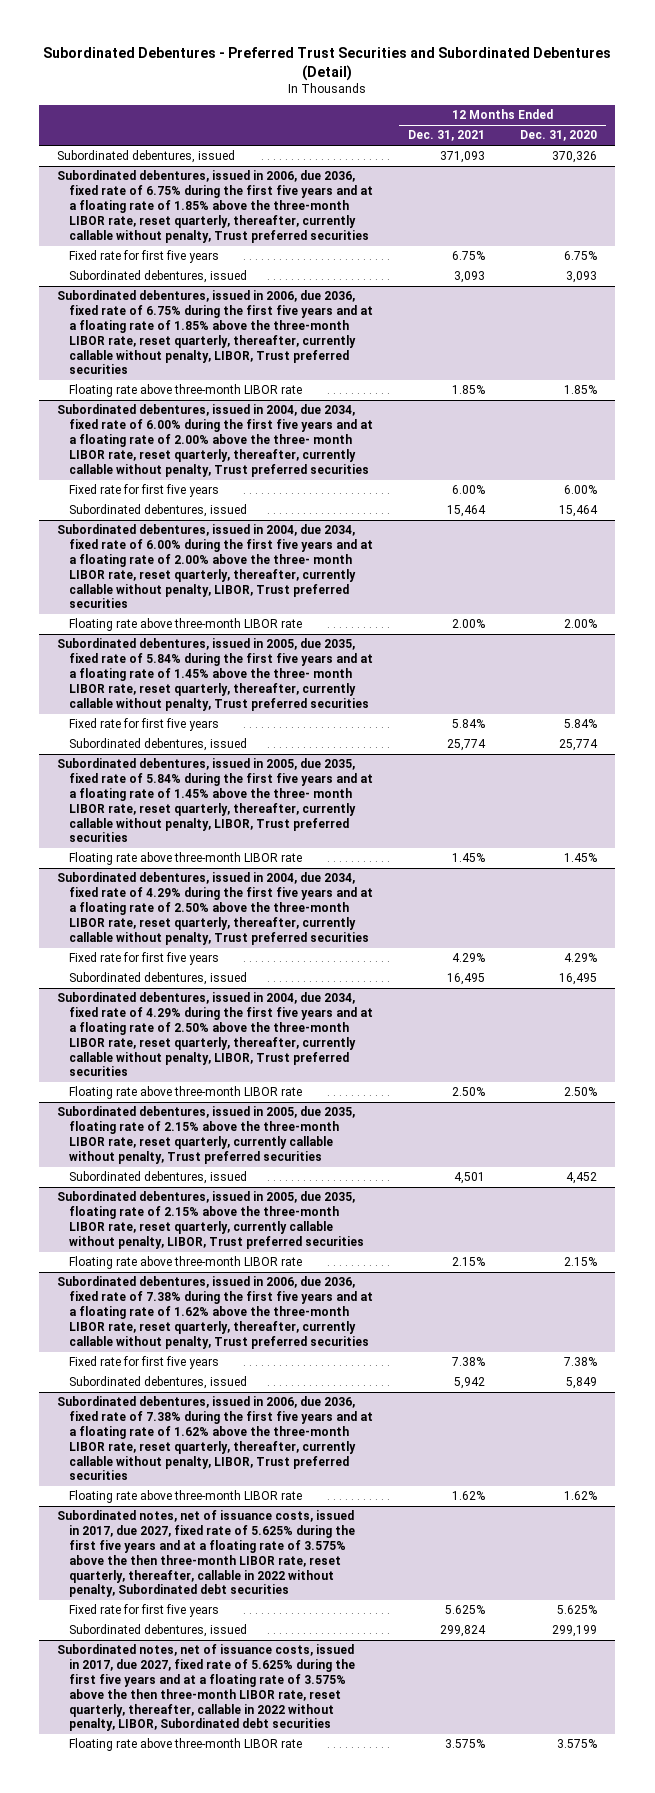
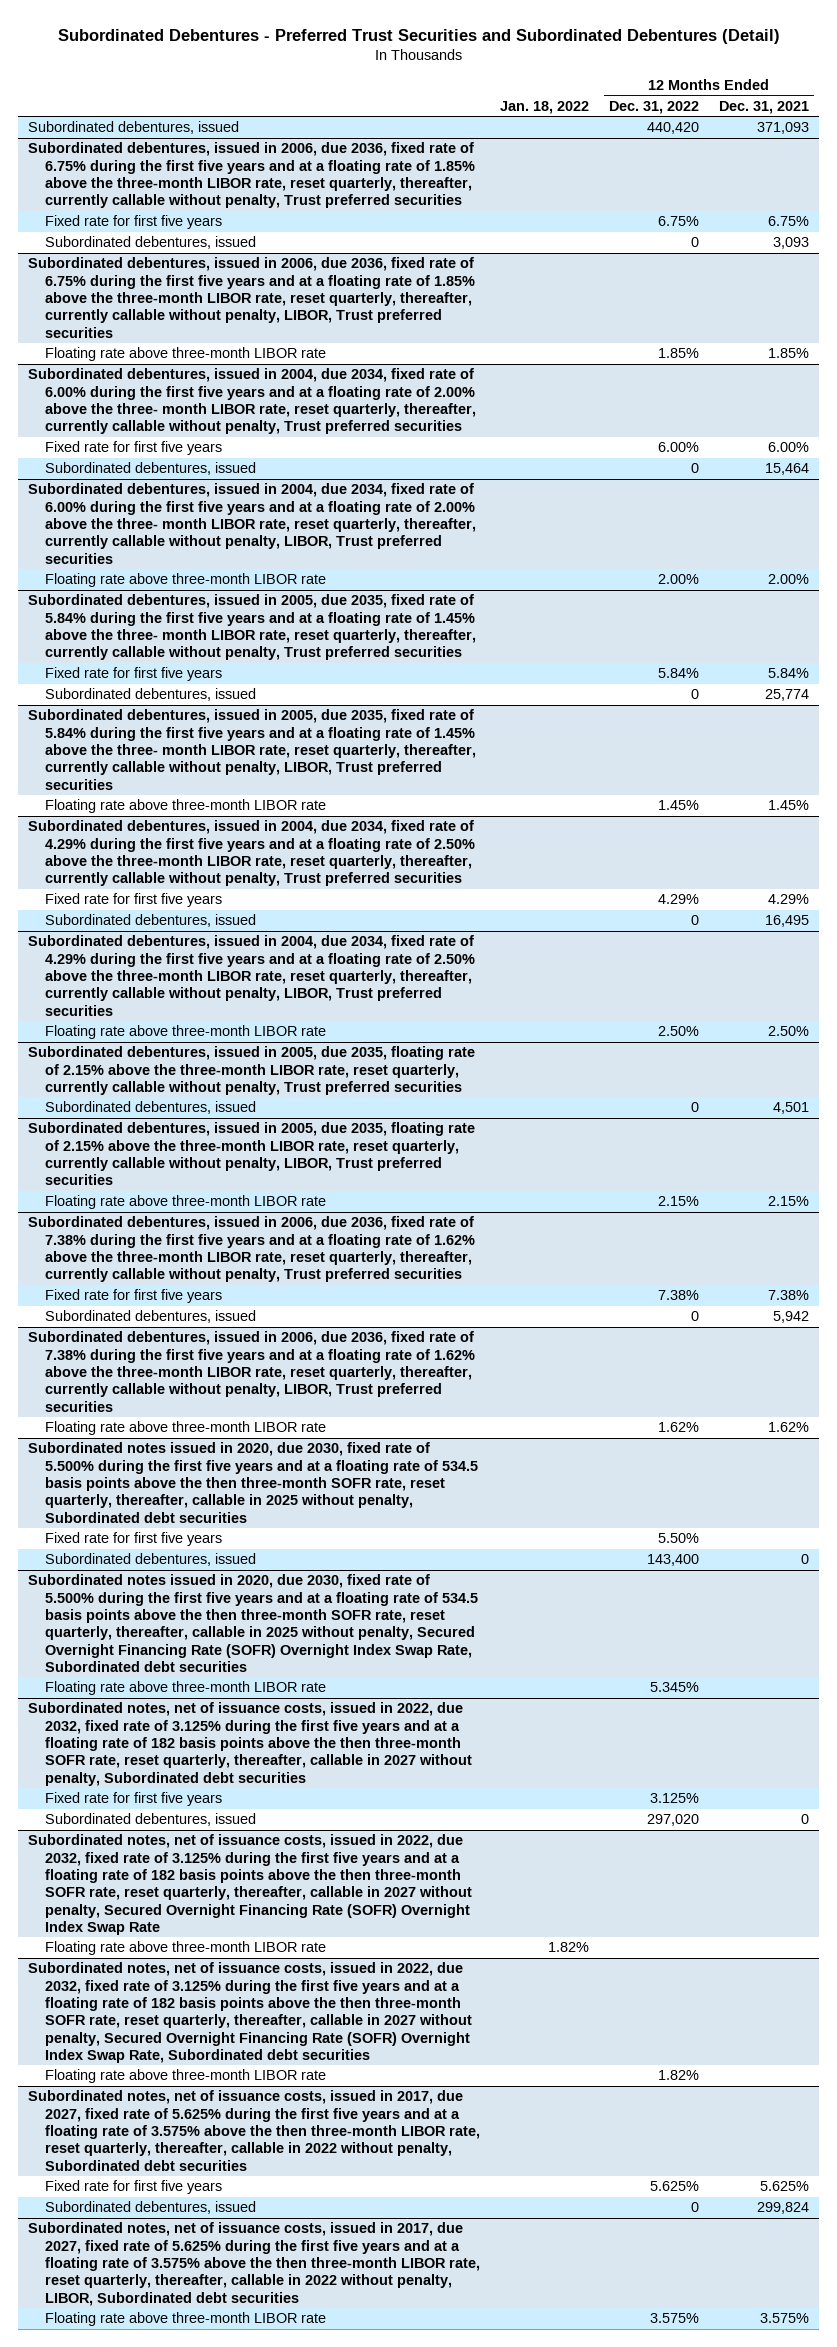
- | 12 Months Ended Dec. 31, 2021 | 12 Months Ended Dec. 31, 2020
+ | Jan. 18, 2022 | 12 Months Ended Dec. 31, 2022 | 12 Months Ended Dec. 31, 2021
+ Subordinated notes issued in 2020, due 2030, fixed rate of 5.500% during the first five years and at a floating rate of 534.5 basis points above the then three-month SOFR rate, reset quarterly, thereafter, callable in 2025 without penalty, Subordinated debt securities
+ Fixed rate for first five years | | 5.50% |
+ Subordinated debentures, issued | | 143,400 | 0
+ Subordinated notes issued in 2020, due 2030, fixed rate of 5.500% during the first five years and at a floating rate of 534.5 basis points above the then three-month SOFR rate, reset quarterly, thereafter, callable in 2025 without penalty, Secured Overnight Financing Rate (SOFR) Overnight Index Swap Rate, Subordinated debt securities
+ Floating rate above three-month LIBOR rate | | 5.345% |
+ Subordinated notes, net of issuance costs, issued in 2022, due 2032, fixed rate of 3.125% during the first five years and at a floating rate of 182 basis points above the then three-month SOFR rate, reset quarterly, thereafter, callable in 2027 without penalty, Subordinated debt securities
+ Fixed rate for first five years | | 3.125% |
+ Subordinated debentures, issued | | 297,020 | 0
+ Subordinated notes, net of issuance costs, issued in 2022, due 2032, fixed rate of 3.125% during the first five years and at a floating rate of 182 basis points above the then three-month SOFR rate, reset quarterly, thereafter, callable in 2027 without penalty, Secured Overnight Financing Rate (SOFR) Overnight Index Swap Rate
+ Floating rate above three-month LIBOR rate | 1.82% | |
+ Subordinated notes, net of issuance costs, issued in 2022, due 2032, fixed rate of 3.125% during the first five years and at a floating rate of 182 basis points above the then three-month SOFR rate, reset quarterly, thereafter, callable in 2027 without penalty, Secured Overnight Financing Rate (SOFR) Overnight Index Swap Rate, Subordinated debt securities
+ Floating rate above three-month LIBOR rate | | 1.82% |

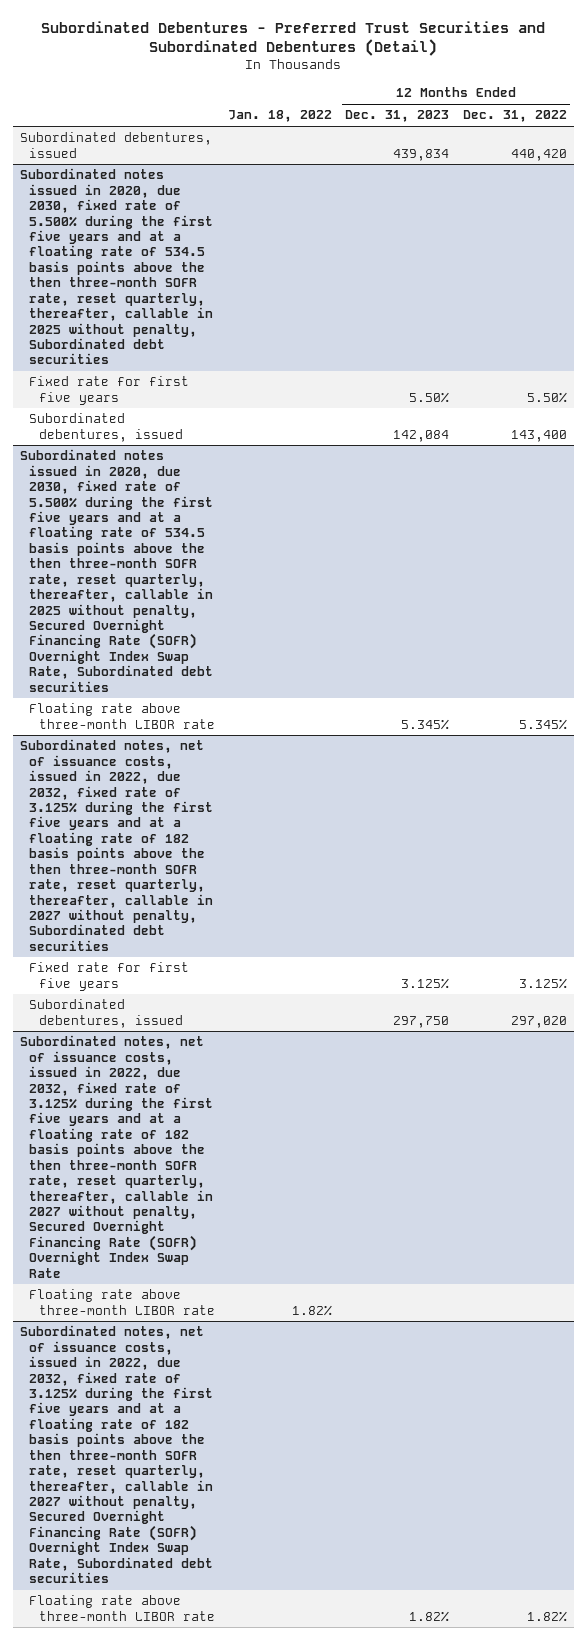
- | Jan. 18, 2022 | 12 Months Ended Dec. 31, 2022 | 12 Months Ended Dec. 31, 2021
+ | Jan. 18, 2022 | 12 Months Ended Dec. 31, 2023 | 12 Months Ended Dec. 31, 2022
- Subordinated debentures, issued in 2006, due 2036, fixed rate of 6.75% during the first five years and at a floating rate of 1.85% above the three-month LIBOR rate, reset quarterly, thereafter, currently callable without penalty, Trust preferred securities
- Fixed rate for first five years | | 6.75% | 6.75%
- Subordinated debentures, issued | | 0 | 3,093
- Subordinated debentures, issued in 2006, due 2036, fixed rate of 6.75% during the first five years and at a floating rate of 1.85% above the three-month LIBOR rate, reset quarterly, thereafter, currently callable without penalty, LIBOR, Trust preferred securities
- Floating rate above three-month LIBOR rate | | 1.85% | 1.85%
- Subordinated debentures, issued in 2004, due 2034, fixed rate of 6.00% during the first five years and at a floating rate of 2.00% above the three- month LIBOR rate, reset quarterly, thereafter, currently callable without penalty, Trust preferred securities
- Fixed rate for first five years | | 6.00% | 6.00%
- Subordinated debentures, issued | | 0 | 15,464
- Subordinated debentures, issued in 2004, due 2034, fixed rate of 6.00% during the first five years and at a floating rate of 2.00% above the three- month LIBOR rate, reset quarterly, thereafter, currently callable without penalty, LIBOR, Trust preferred securities
- Floating rate above three-month LIBOR rate | | 2.00% | 2.00%
- Subordinated debentures, issued in 2005, due 2035, fixed rate of 5.84% during the first five years and at a floating rate of 1.45% above the three- month LIBOR rate, reset quarterly, thereafter, currently callable without penalty, Trust preferred securities
- Fixed rate for first five years | | 5.84% | 5.84%
- Subordinated debentures, issued | | 0 | 25,774
- Subordinated debentures, issued in 2005, due 2035, fixed rate of 5.84% during the first five years and at a floating rate of 1.45% above the three- month LIBOR rate, reset quarterly, thereafter, currently callable without penalty, LIBOR, Trust preferred securities
- Floating rate above three-month LIBOR rate | | 1.45% | 1.45%
- Subordinated debentures, issued in 2004, due 2034, fixed rate of 4.29% during the first five years and at a floating rate of 2.50% above the three-month LIBOR rate, reset quarterly, thereafter, currently callable without penalty, Trust preferred securities
- Fixed rate for first five years | | 4.29% | 4.29%
- Subordinated debentures, issued | | 0 | 16,495
- Subordinated debentures, issued in 2004, due 2034, fixed rate of 4.29% during the first five years and at a floating rate of 2.50% above the three-month LIBOR rate, reset quarterly, thereafter, currently callable without penalty, LIBOR, Trust preferred securities
- Floating rate above three-month LIBOR rate | | 2.50% | 2.50%
- Subordinated debentures, issued in 2005, due 2035, floating rate of 2.15% above the three-month LIBOR rate, reset quarterly, currently callable without penalty, Trust preferred securities
- Subordinated debentures, issued | | 0 | 4,501
- Subordinated debentures, issued in 2005, due 2035, floating rate of 2.15% above the three-month LIBOR rate, reset quarterly, currently callable without penalty, LIBOR, Trust preferred securities
- Floating rate above three-month LIBOR rate | | 2.15% | 2.15%
- Subordinated debentures, issued in 2006, due 2036, fixed rate of 7.38% during the first five years and at a floating rate of 1.62% above the three-month LIBOR rate, reset quarterly, thereafter, currently callable without penalty, Trust preferred securities
- Fixed rate for first five years | | 7.38% | 7.38%
- Subordinated debentures, issued | | 0 | 5,942
- Subordinated debentures, issued in 2006, due 2036, fixed rate of 7.38% during the first five years and at a floating rate of 1.62% above the three-month LIBOR rate, reset quarterly, thereafter, currently callable without penalty, LIBOR, Trust preferred securities
- Floating rate above three-month LIBOR rate | | 1.62% | 1.62%
- Subordinated notes, net of issuance costs, issued in 2017, due 2027, fixed rate of 5.625% during the first five years and at a floating rate of 3.575% above the then three-month LIBOR rate, reset quarterly, thereafter, callable in 2022 without penalty, Subordinated debt securities
- Fixed rate for first five years | | 5.625% | 5.625%
- Subordinated debentures, issued | | 0 | 299,824
- Subordinated notes, net of issuance costs, issued in 2017, due 2027, fixed rate of 5.625% during the first five years and at a floating rate of 3.575% above the then three-month LIBOR rate, reset quarterly, thereafter, callable in 2022 without penalty, LIBOR, Subordinated debt securities
- Floating rate above three-month LIBOR rate | | 3.575% | 3.575%

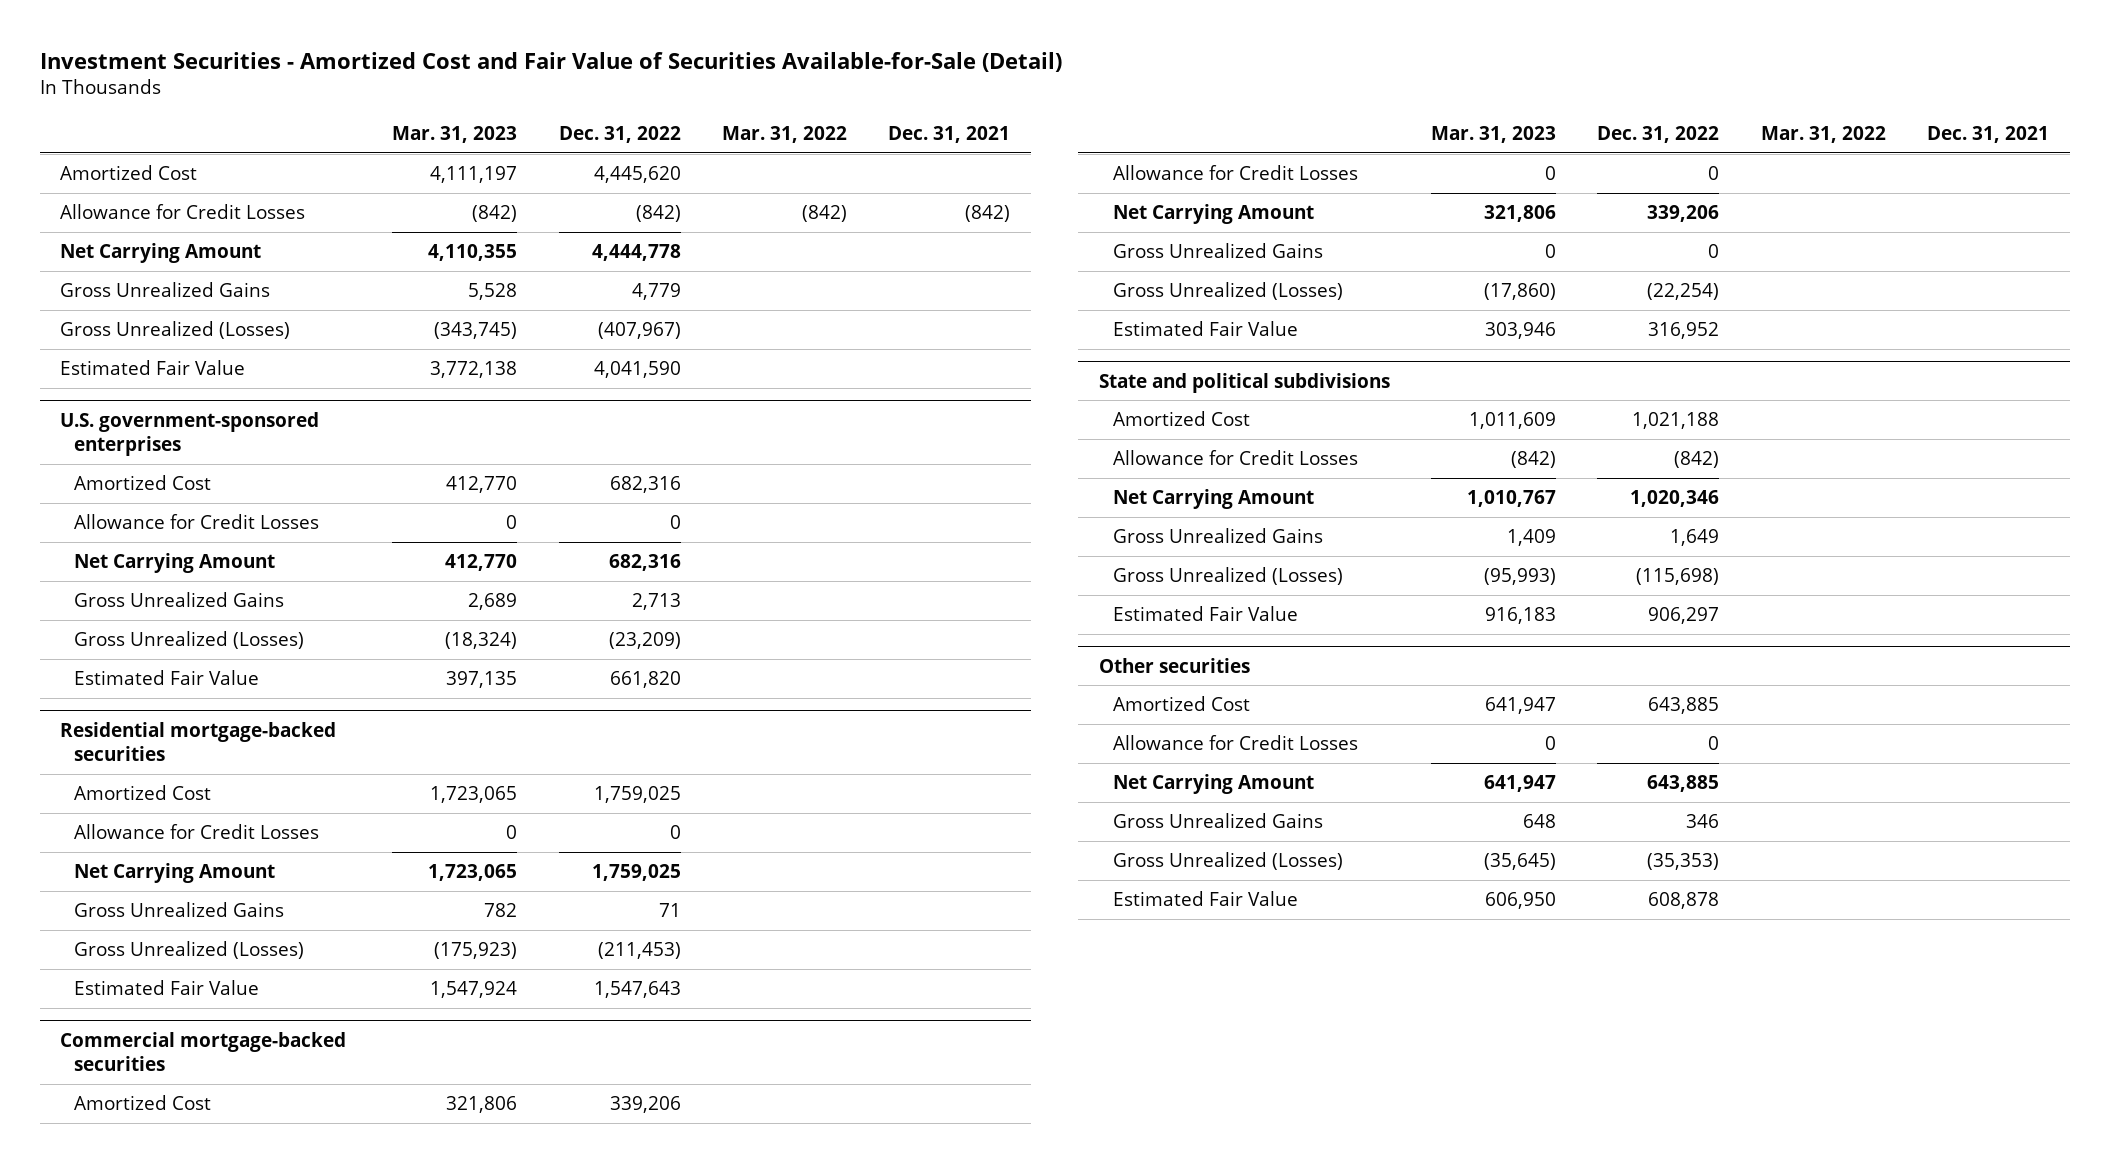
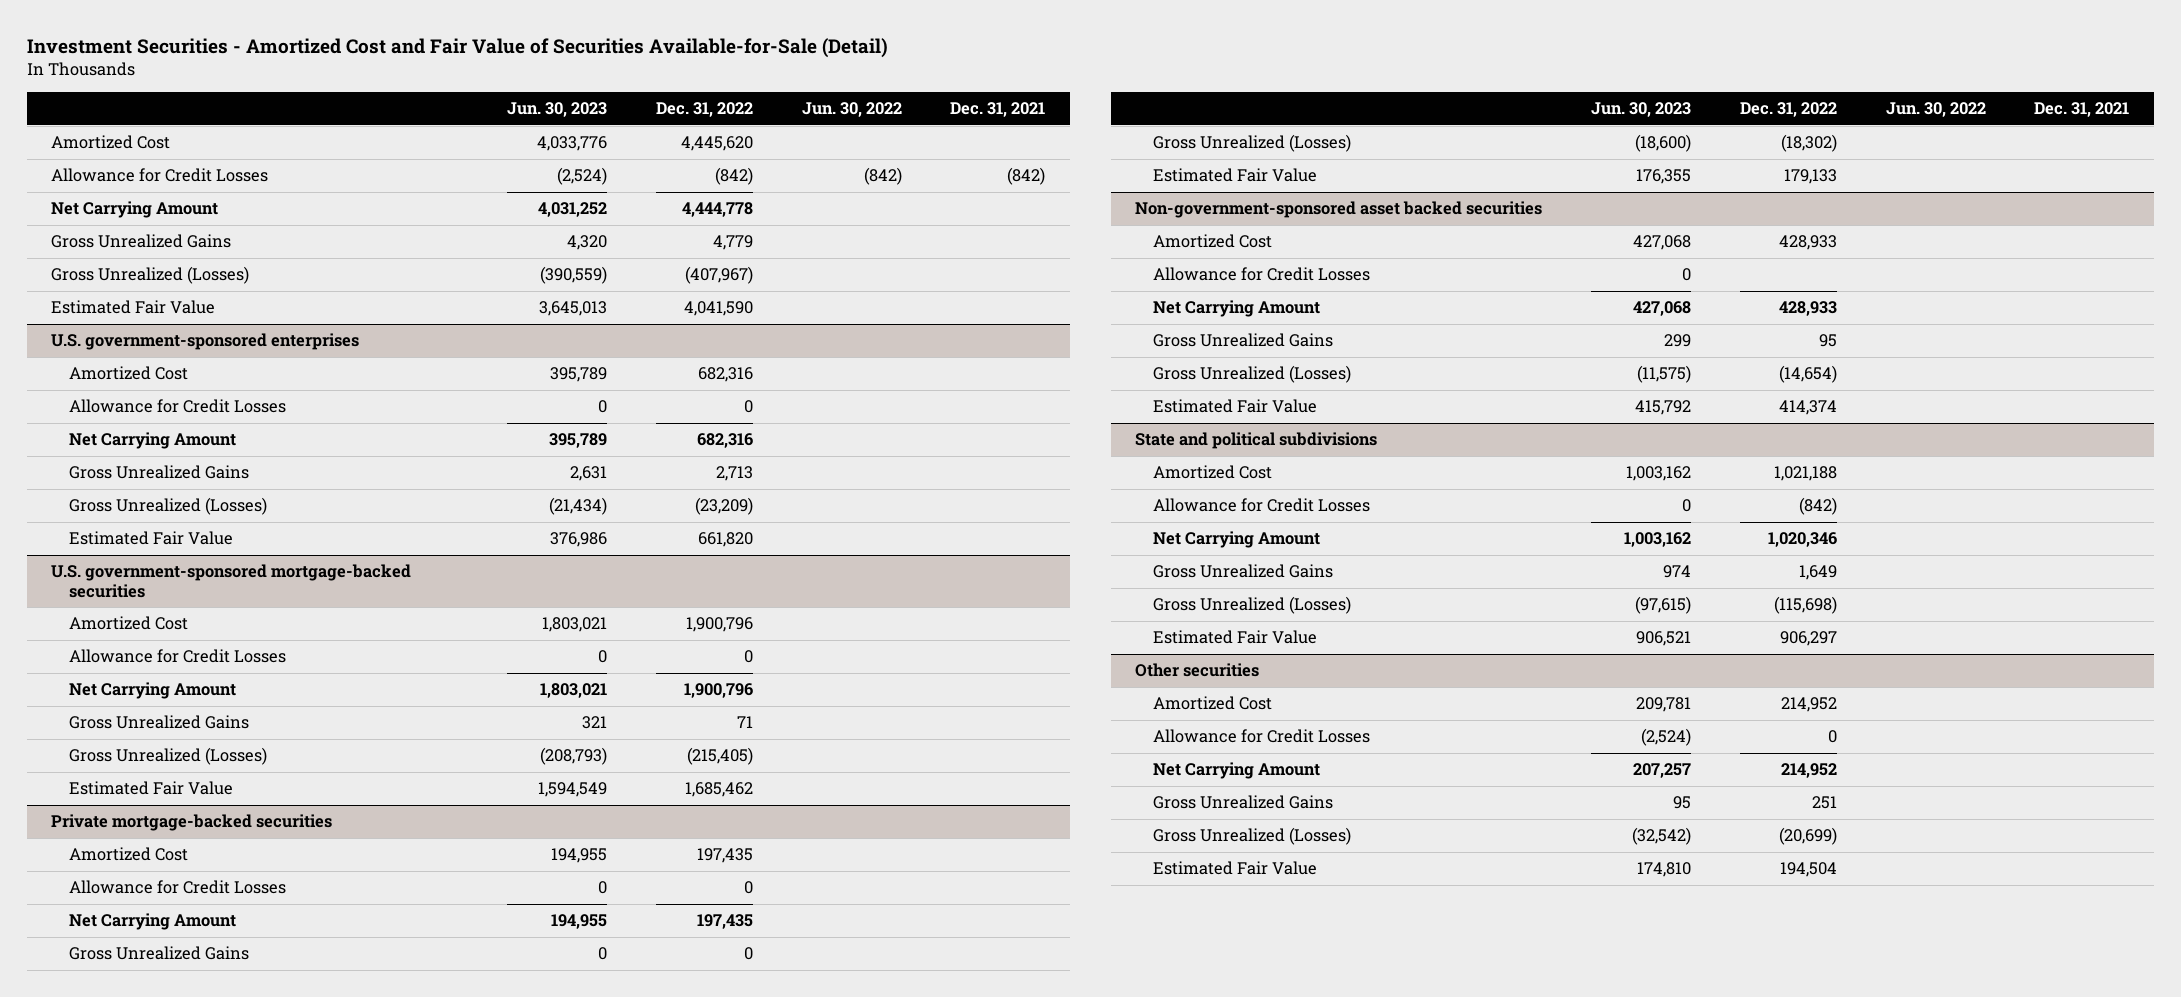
- | Mar. 31, 2023 | Dec. 31, 2022 | Mar. 31, 2022 | Dec. 31, 2021
+ | Jun. 30, 2023 | Dec. 31, 2022 | Jun. 30, 2022 | Dec. 31, 2021
- Residential mortgage-backed securities
- Amortized Cost | 1,723,065 | 1,759,025 | |
+ U.S. government-sponsored mortgage-backed securities
+ Amortized Cost | 1,803,021 | 1,900,796 | |
- Net Carrying Amount | 1,723,065 | 1,759,025 | |
+ Net Carrying Amount | 1,803,021 | 1,900,796 | |
- Gross Unrealized (Losses) | (175,923) | (211,453) | |
- Estimated Fair Value | 1,547,924 | 1,547,643 | |
- Commercial mortgage-backed securities
- Amortized Cost | 321,806 | 339,206 | |
+ Gross Unrealized (Losses) | (208,793) | (215,405) | |
+ Estimated Fair Value | 1,594,549 | 1,685,462 | |
+ Private mortgage-backed securities
+ Amortized Cost | 194,955 | 197,435 | |
- Net Carrying Amount | 321,806 | 339,206 | |
+ Net Carrying Amount | 194,955 | 197,435 | |
- Gross Unrealized (Losses) | (17,860) | (22,254) | |
- Estimated Fair Value | 303,946 | 316,952 | |
+ Gross Unrealized (Losses) | (18,600) | (18,302) | |
+ Estimated Fair Value | 176,355 | 179,133 | |
+ Non-government-sponsored asset backed securities
+ Amortized Cost | 427,068 | 428,933 | |
+ Allowance for Credit Losses | 0 | | |
+ Net Carrying Amount | 427,068 | 428,933 | |
+ Gross Unrealized Gains | 299 | 95 | |
+ Gross Unrealized (Losses) | (11,575) | (14,654) | |
+ Estimated Fair Value | 415,792 | 414,374 | |
@ Other securities
- Amortized Cost | 641,947 | 643,885 | |
+ Amortized Cost | 209,781 | 214,952 | |
- Net Carrying Amount | 641,947 | 643,885 | |
- Gross Unrealized Gains | 648 | 346 | |
- Gross Unrealized (Losses) | (35,645) | (35,353) | |
- Estimated Fair Value | 606,950 | 608,878 | |
+ Net Carrying Amount | 207,257 | 214,952 | |
+ Gross Unrealized Gains | 95 | 251 | |
+ Gross Unrealized (Losses) | (32,542) | (20,699) | |
+ Estimated Fair Value | 174,810 | 194,504 | |

